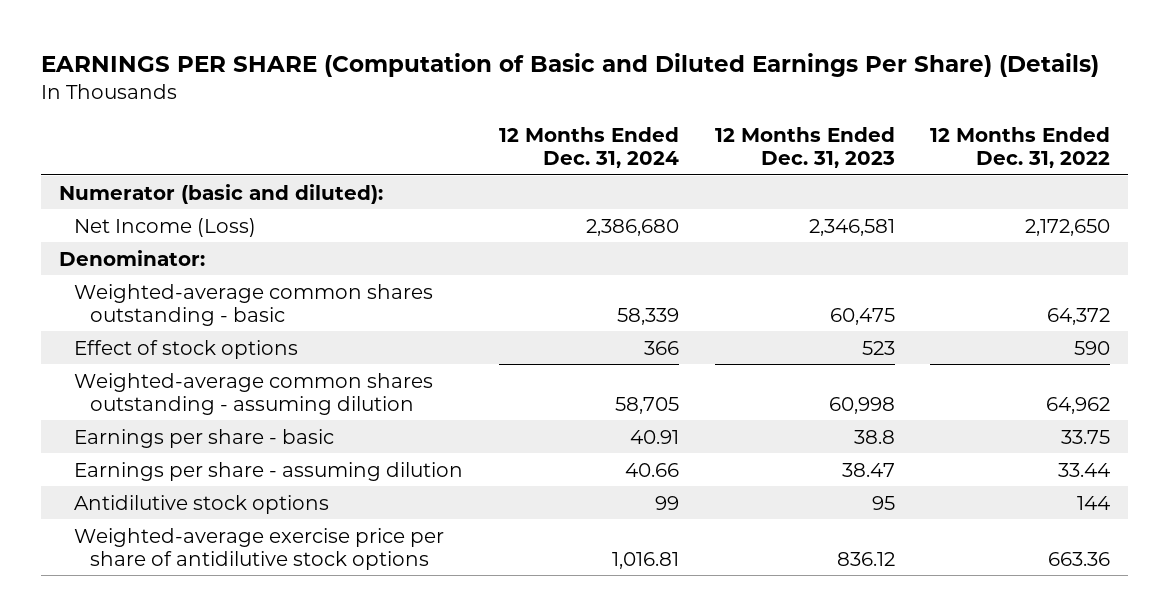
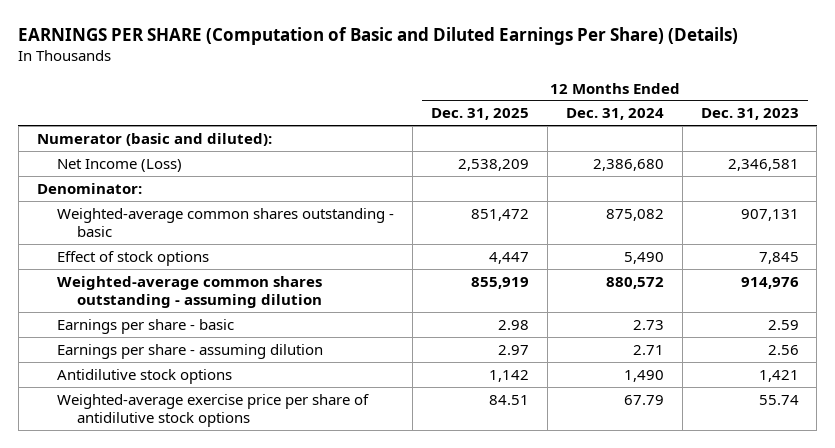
- | 12 Months Ended Dec. 31, 2024 | 12 Months Ended Dec. 31, 2023 | 12 Months Ended Dec. 31, 2022
+ | 12 Months Ended Dec. 31, 2025 | 12 Months Ended Dec. 31, 2024 | 12 Months Ended Dec. 31, 2023
- Weighted-average common shares outstanding - basic | 58,339 | 60,475 | 64,372
- Effect of stock options | 366 | 523 | 590
- Weighted-average common shares outstanding - assuming dilution | 58,705 | 60,998 | 64,962
- Earnings per share - basic | 40.91 | 38.8 | 33.75
- Earnings per share - assuming dilution | 40.66 | 38.47 | 33.44
- Antidilutive stock options | 99 | 95 | 144
- Weighted-average exercise price per share of antidilutive stock options | 1,016.81 | 836.12 | 663.36
+ Weighted-average common shares outstanding - basic | 851,472 | 875,082 | 907,131
+ Effect of stock options | 4,447 | 5,490 | 7,845
+ Weighted-average common shares outstanding - assuming dilution | 855,919 | 880,572 | 914,976
+ Earnings per share - basic | 2.98 | 2.73 | 2.59
+ Earnings per share - assuming dilution | 2.97 | 2.71 | 2.56
+ Antidilutive stock options | 1,142 | 1,490 | 1,421
+ Weighted-average exercise price per share of antidilutive stock options | 84.51 | 67.79 | 55.74

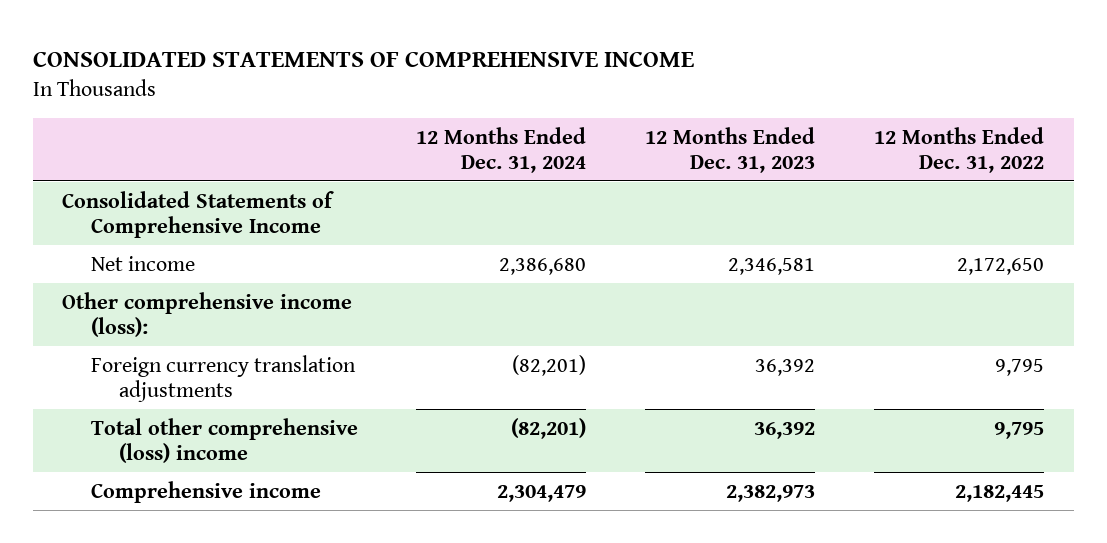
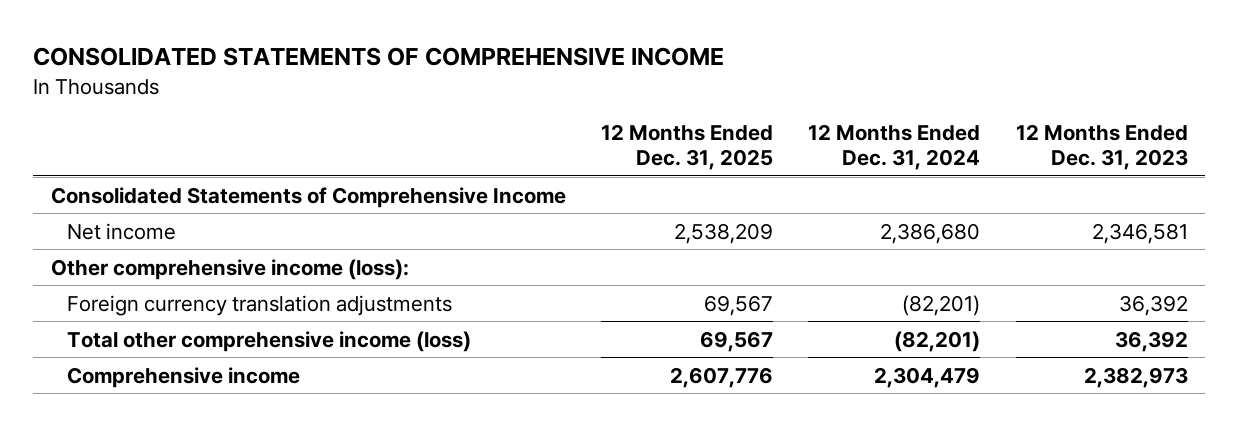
- | 12 Months Ended Dec. 31, 2024 | 12 Months Ended Dec. 31, 2023 | 12 Months Ended Dec. 31, 2022
+ | 12 Months Ended Dec. 31, 2025 | 12 Months Ended Dec. 31, 2024 | 12 Months Ended Dec. 31, 2023
- Total other comprehensive (loss) income | (82,201) | 36,392 | 9,795
+ Total other comprehensive income (loss) | 69,567 | (82,201) | 36,392

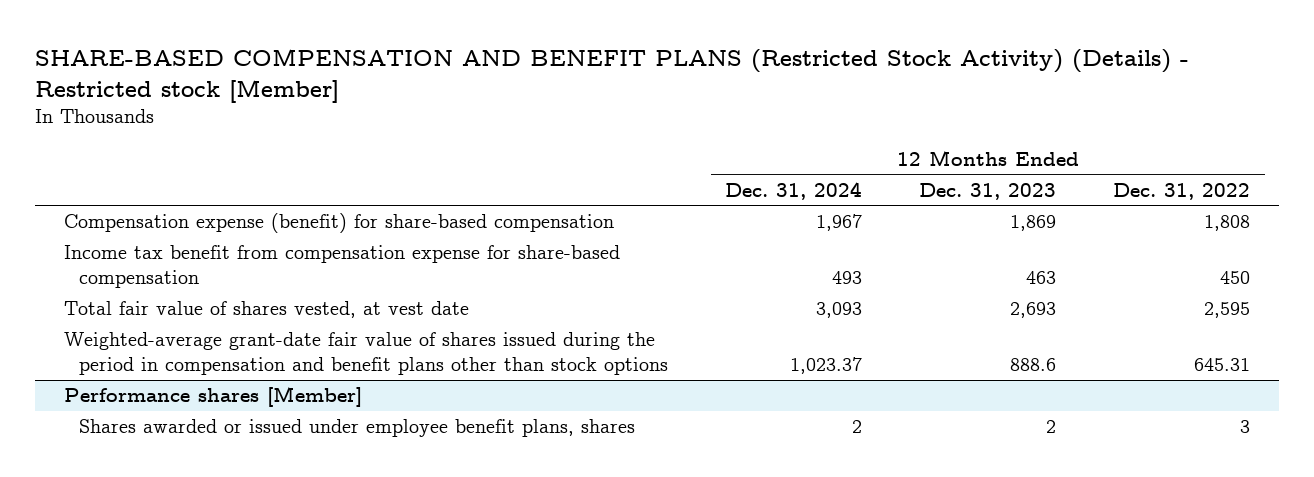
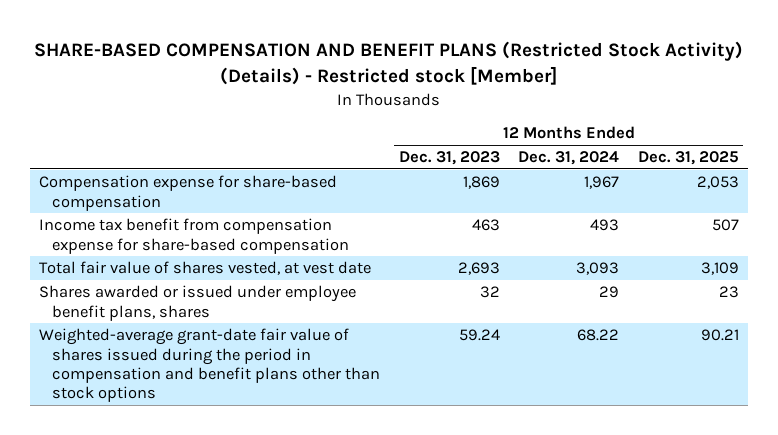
- | 12 Months Ended Dec. 31, 2024 | 12 Months Ended Dec. 31, 2023 | 12 Months Ended Dec. 31, 2022
+ | 12 Months Ended Dec. 31, 2023 | 12 Months Ended Dec. 31, 2024 | 12 Months Ended Dec. 31, 2025
- Compensation expense (benefit) for share-based compensation | 1,967 | 1,869 | 1,808
+ Compensation expense for share-based compensation | 1,869 | 1,967 | 2,053
- Weighted-average grant-date fair value of shares issued during the period in compensation and benefit plans other than stock options | 1,023.37 | 888.6 | 645.31
- Performance shares [Member]
- Shares awarded or issued under employee benefit plans, shares | 2 | 2 | 3
+ Shares awarded or issued under employee benefit plans, shares | 32 | 29 | 23
+ Weighted-average grant-date fair value of shares issued during the period in compensation and benefit plans other than stock options | 59.24 | 68.22 | 90.21

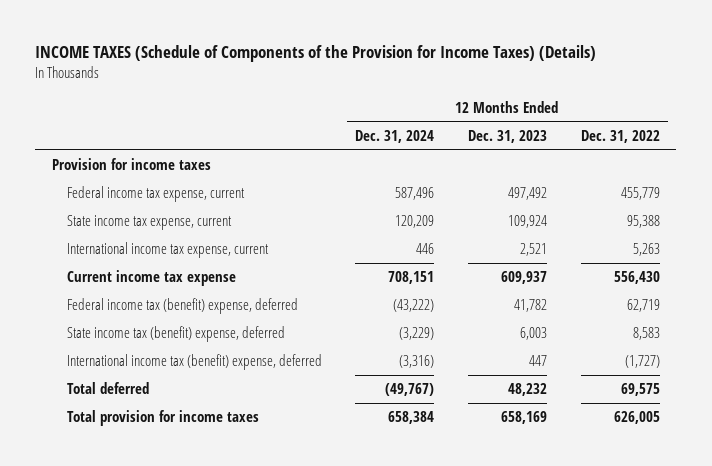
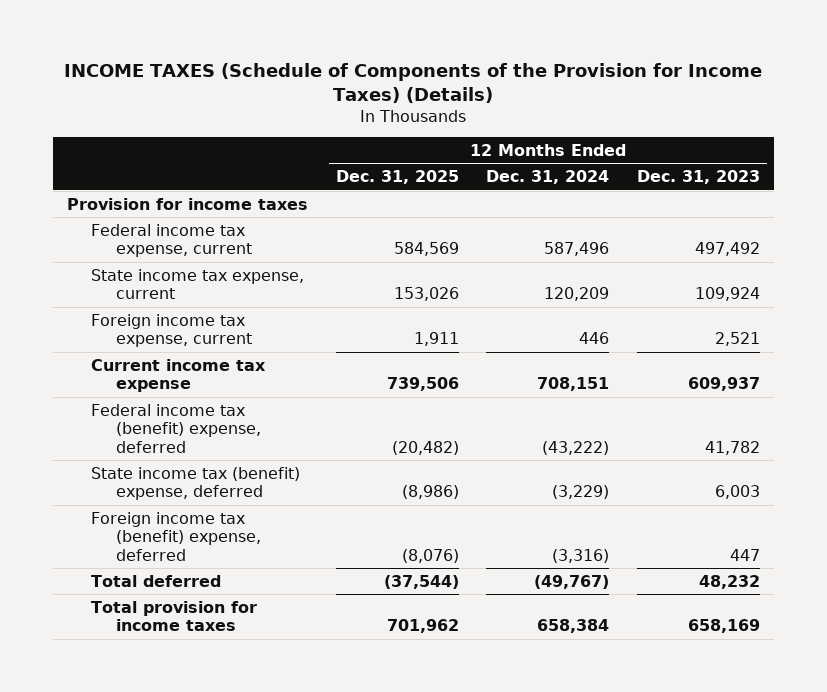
- | 12 Months Ended Dec. 31, 2024 | 12 Months Ended Dec. 31, 2023 | 12 Months Ended Dec. 31, 2022
+ | 12 Months Ended Dec. 31, 2025 | 12 Months Ended Dec. 31, 2024 | 12 Months Ended Dec. 31, 2023
- International income tax expense, current | 446 | 2,521 | 5,263
+ Foreign income tax expense, current | 1,911 | 446 | 2,521
- International income tax (benefit) expense, deferred | (3,316) | 447 | (1,727)
+ Foreign income tax (benefit) expense, deferred | (8,076) | (3,316) | 447

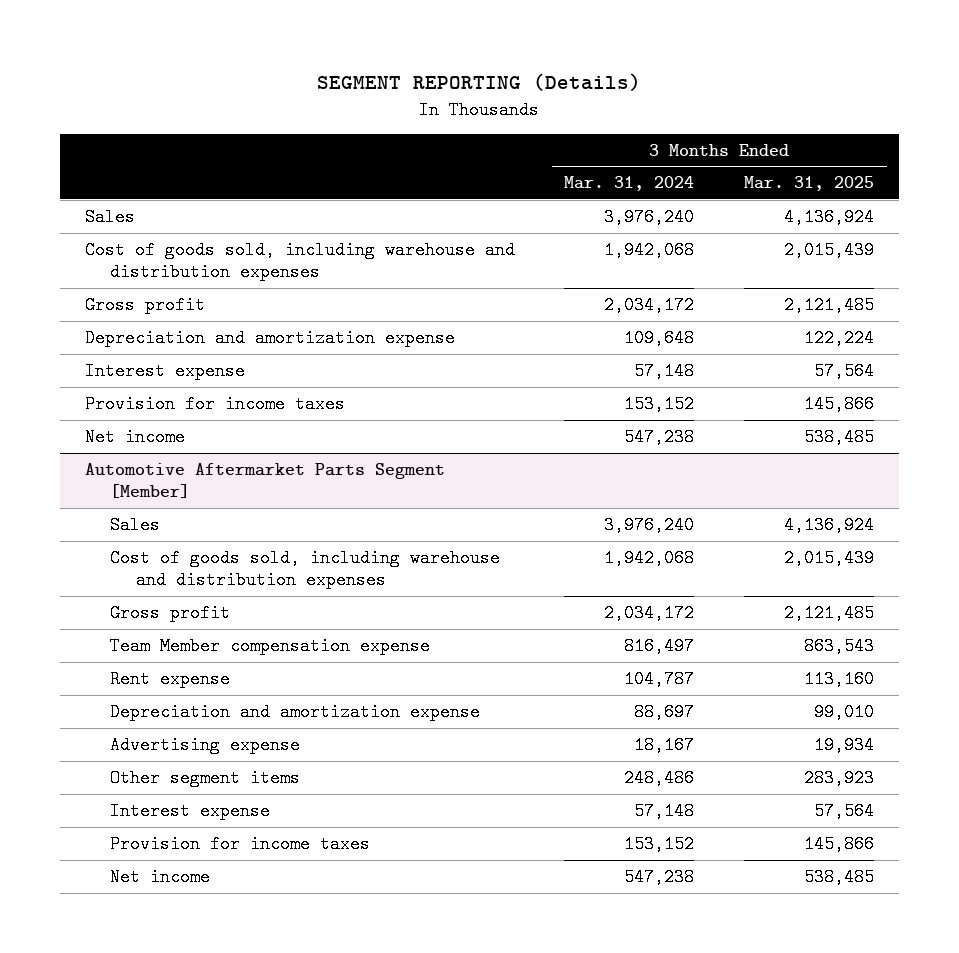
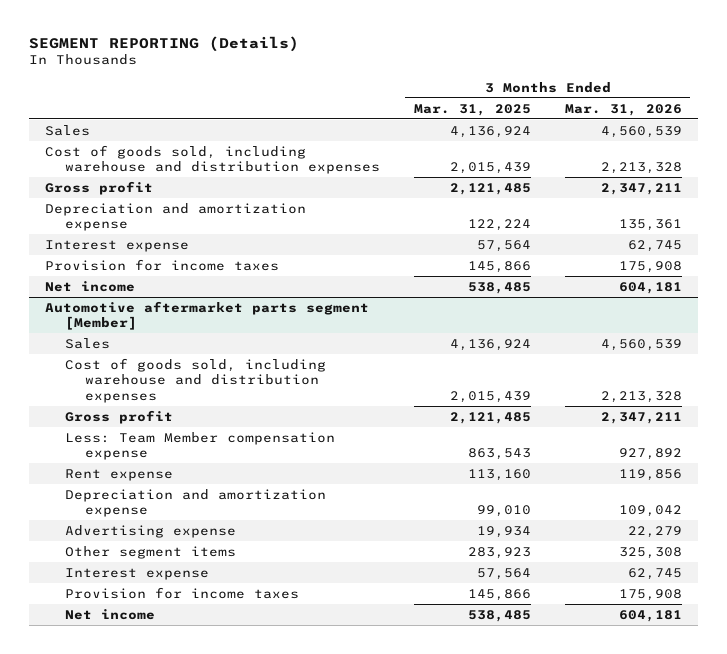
- | 3 Months Ended Mar. 31, 2024 | 3 Months Ended Mar. 31, 2025
+ | 3 Months Ended Mar. 31, 2025 | 3 Months Ended Mar. 31, 2026
- Automotive Aftermarket Parts Segment [Member]
+ Automotive aftermarket parts segment [Member]
- Team Member compensation expense | 816,497 | 863,543
+ Less: Team Member compensation expense | 863,543 | 927,892

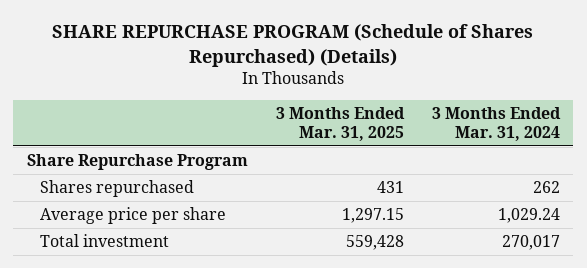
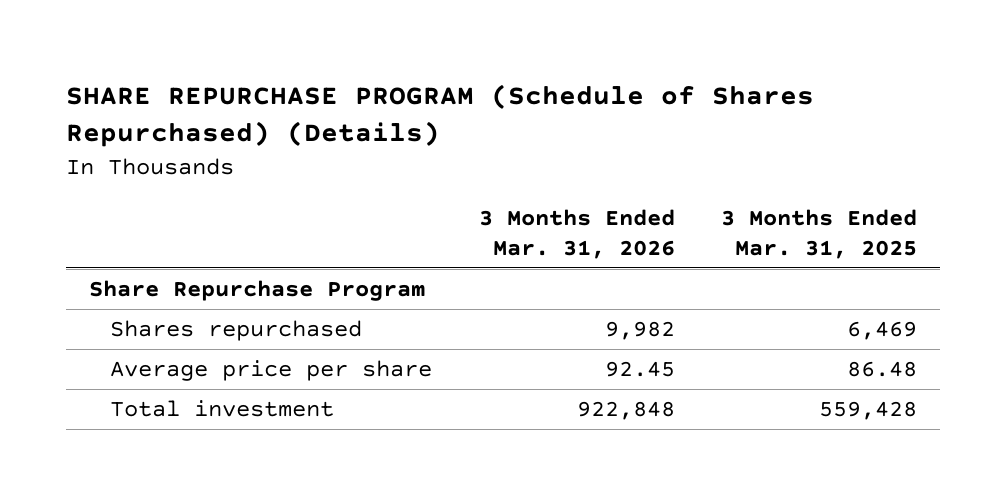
- | 3 Months Ended Mar. 31, 2025 | 3 Months Ended Mar. 31, 2024
+ | 3 Months Ended Mar. 31, 2026 | 3 Months Ended Mar. 31, 2025
- Shares repurchased | 431 | 262
- Average price per share | 1,297.15 | 1,029.24
+ Shares repurchased | 9,982 | 6,469
+ Average price per share | 92.45 | 86.48

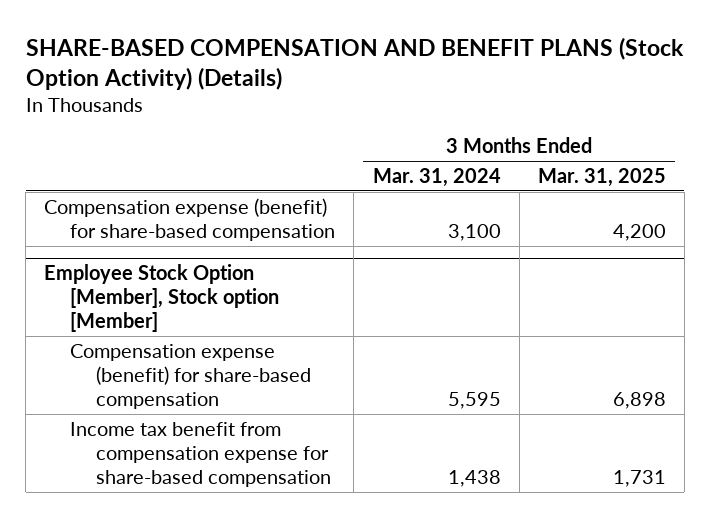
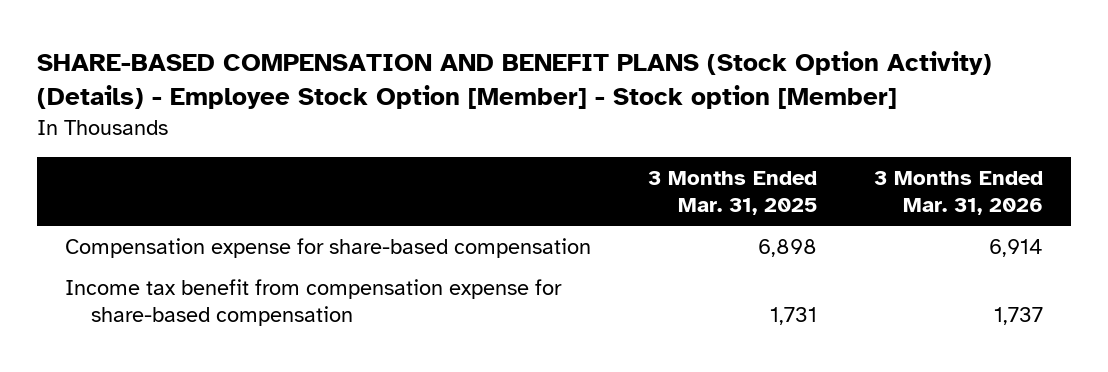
- SHARE-BASED COMPENSATION AND BENEFIT PLANS (Stock Option Activity) (Details)
+ SHARE-BASED COMPENSATION AND BENEFIT PLANS (Stock Option Activity) (Details) - Employee Stock Option [Member] - Stock option [Member]
- | 3 Months Ended Mar. 31, 2024 | 3 Months Ended Mar. 31, 2025
+ | 3 Months Ended Mar. 31, 2025 | 3 Months Ended Mar. 31, 2026
- Compensation expense (benefit) for share-based compensation | 3,100 | 4,200
- Employee Stock Option [Member], Stock option [Member]
- Compensation expense (benefit) for share-based compensation | 5,595 | 6,898
+ Compensation expense for share-based compensation | 6,898 | 6,914

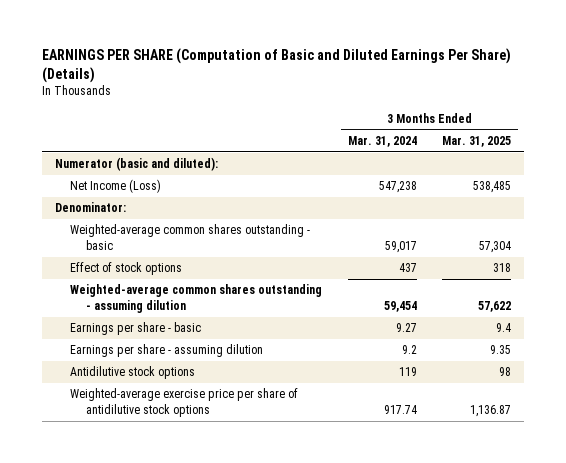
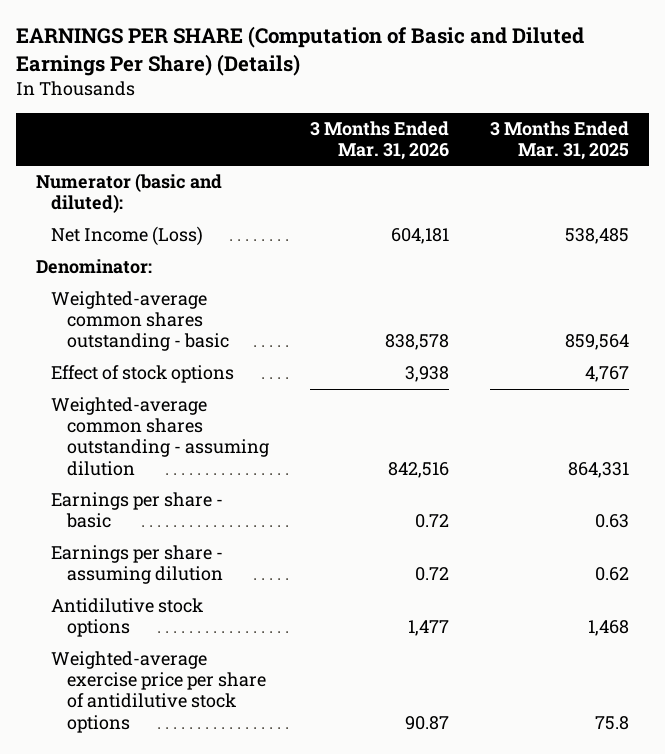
- | 3 Months Ended Mar. 31, 2024 | 3 Months Ended Mar. 31, 2025
+ | 3 Months Ended Mar. 31, 2026 | 3 Months Ended Mar. 31, 2025
- Weighted-average common shares outstanding - basic | 59,017 | 57,304
- Effect of stock options | 437 | 318
- Weighted-average common shares outstanding - assuming dilution | 59,454 | 57,622
- Earnings per share - basic | 9.27 | 9.4
- Earnings per share - assuming dilution | 9.2 | 9.35
- Antidilutive stock options | 119 | 98
- Weighted-average exercise price per share of antidilutive stock options | 917.74 | 1,136.87
+ Weighted-average common shares outstanding - basic | 838,578 | 859,564
+ Effect of stock options | 3,938 | 4,767
+ Weighted-average common shares outstanding - assuming dilution | 842,516 | 864,331
+ Earnings per share - basic | 0.72 | 0.63
+ Earnings per share - assuming dilution | 0.72 | 0.62
+ Antidilutive stock options | 1,477 | 1,468
+ Weighted-average exercise price per share of antidilutive stock options | 90.87 | 75.8

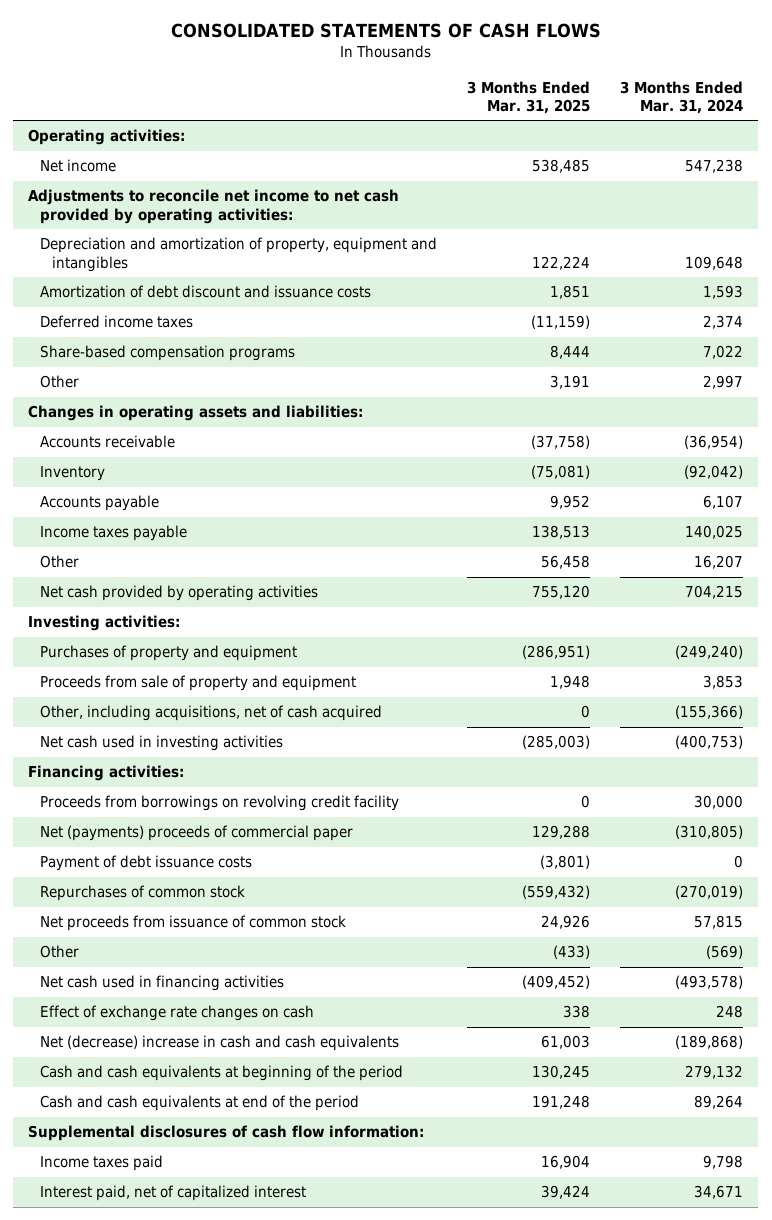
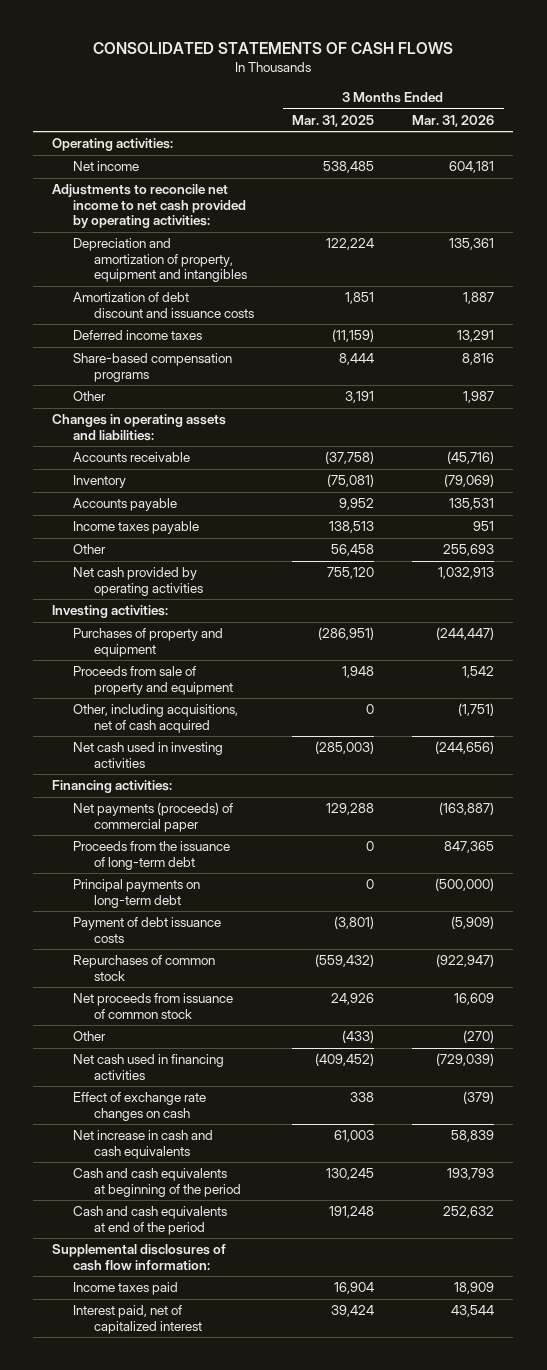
- | 3 Months Ended Mar. 31, 2025 | 3 Months Ended Mar. 31, 2024
+ | 3 Months Ended Mar. 31, 2025 | 3 Months Ended Mar. 31, 2026
- Proceeds from borrowings on revolving credit facility | 0 | 30,000
- Net (payments) proceeds of commercial paper | 129,288 | (310,805)
+ Net payments (proceeds) of commercial paper | 129,288 | (163,887)
+ Proceeds from the issuance of long-term debt | 0 | 847,365
+ Principal payments on long-term debt | 0 | (500,000)
- Net (decrease) increase in cash and cash equivalents | 61,003 | (189,868)
+ Net increase in cash and cash equivalents | 61,003 | 58,839

